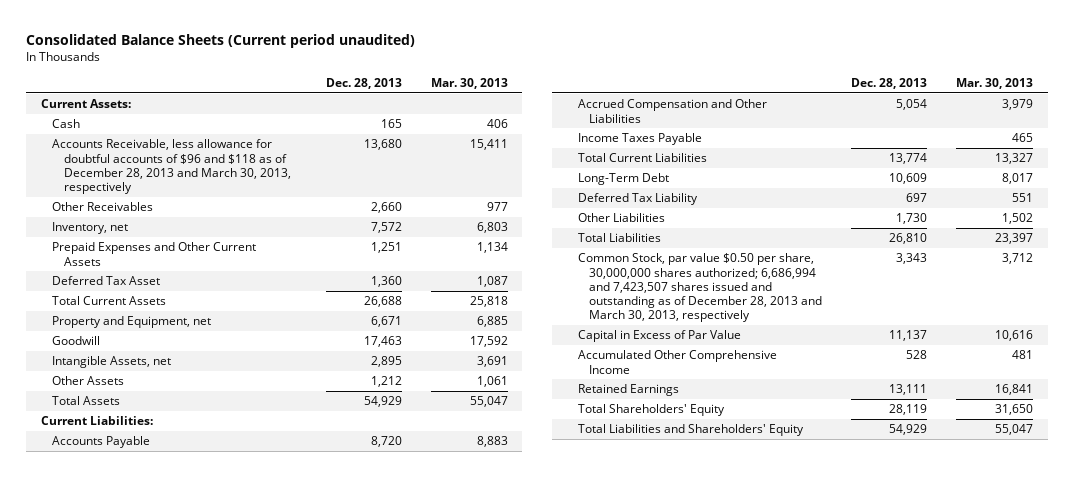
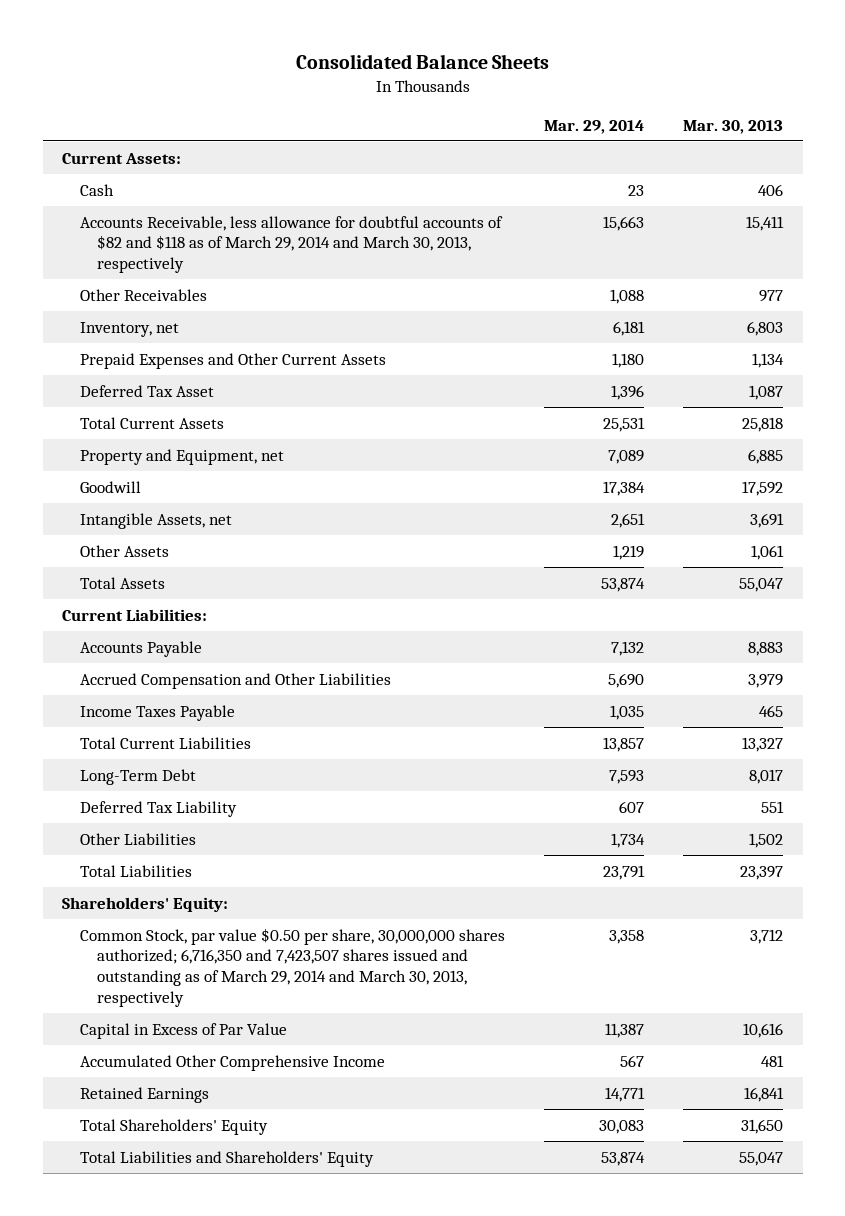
- Consolidated Balance Sheets (Current period unaudited)
+ Consolidated Balance Sheets
- | Dec. 28, 2013 | Mar. 30, 2013
+ | Mar. 29, 2014 | Mar. 30, 2013
- Accounts Receivable, less allowance for doubtful accounts of $96 and $118 as of December 28, 2013 and March 30, 2013, respectively | 13,680 | 15,411
+ Accounts Receivable, less allowance for doubtful accounts of $82 and $118 as of March 29, 2014 and March 30, 2013, respectively | 15,663 | 15,411
- Common Stock, par value $0.50 per share, 30,000,000 shares authorized; 6,686,994 and 7,423,507 shares issued and outstanding as of December 28, 2013 and March 30, 2013, respectively | 3,343 | 3,712
+ Shareholders' Equity:
+ Common Stock, par value $0.50 per share, 30,000,000 shares authorized; 6,716,350 and 7,423,507 shares issued and outstanding as of March 29, 2014 and March 30, 2013, respectively | 3,358 | 3,712

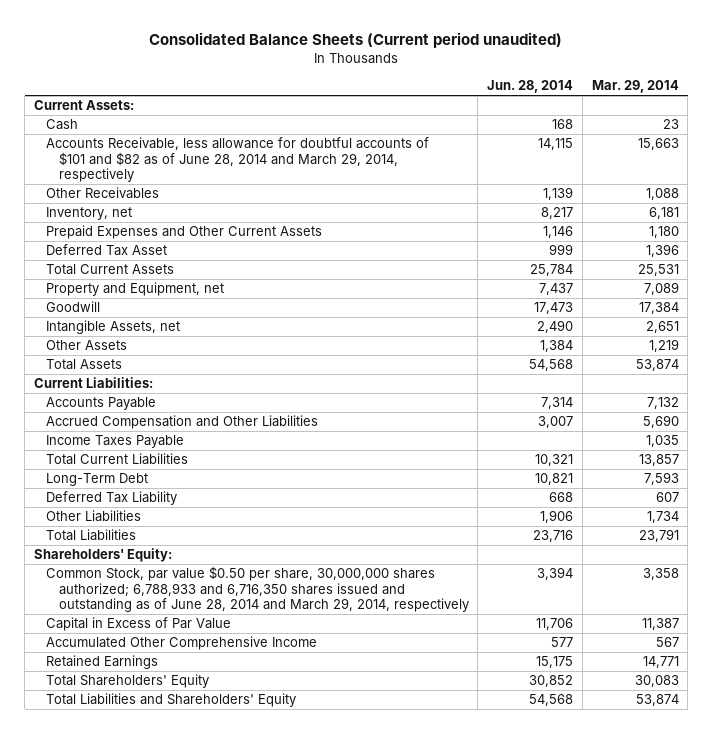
- Consolidated Balance Sheets
+ Consolidated Balance Sheets (Current period unaudited)
- | Mar. 29, 2014 | Mar. 30, 2013
+ | Jun. 28, 2014 | Mar. 29, 2014
- Accounts Receivable, less allowance for doubtful accounts of $82 and $118 as of March 29, 2014 and March 30, 2013, respectively | 15,663 | 15,411
+ Accounts Receivable, less allowance for doubtful accounts of $101 and $82 as of June 28, 2014 and March 29, 2014, respectively | 14,115 | 15,663
- Common Stock, par value $0.50 per share, 30,000,000 shares authorized; 6,716,350 and 7,423,507 shares issued and outstanding as of March 29, 2014 and March 30, 2013, respectively | 3,358 | 3,712
+ Common Stock, par value $0.50 per share, 30,000,000 shares authorized; 6,788,933 and 6,716,350 shares issued and outstanding as of June 28, 2014 and March 29, 2014, respectively | 3,394 | 3,358

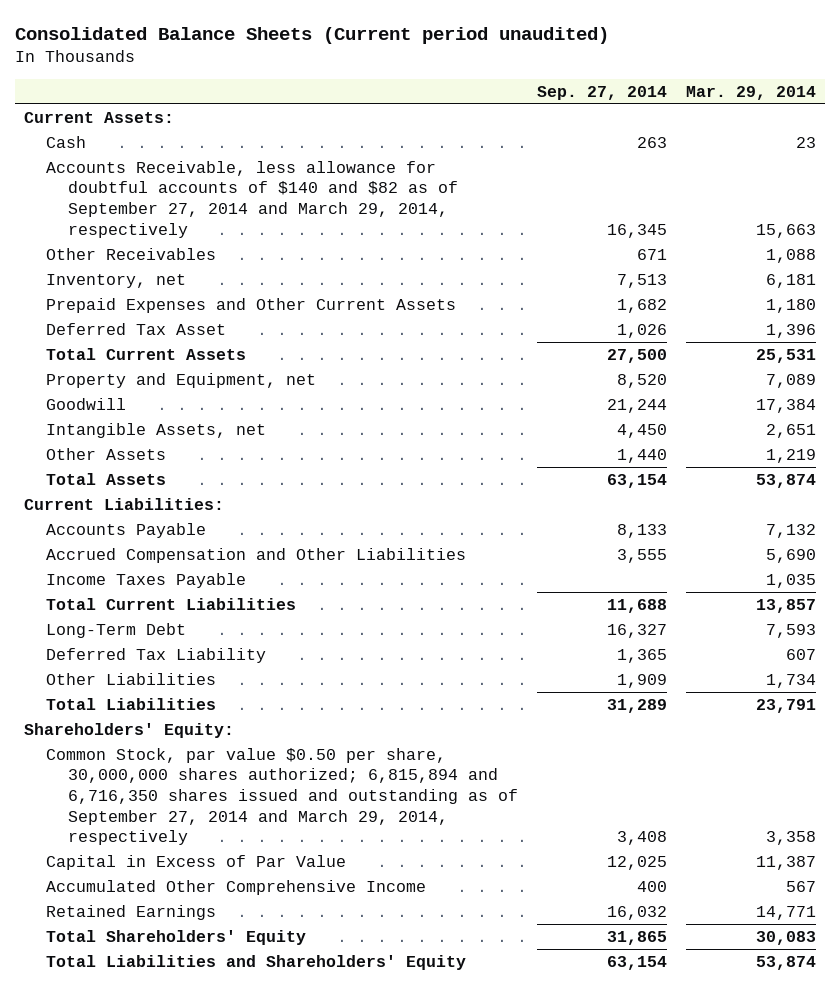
- | Jun. 28, 2014 | Mar. 29, 2014
+ | Sep. 27, 2014 | Mar. 29, 2014
- Accounts Receivable, less allowance for doubtful accounts of $101 and $82 as of June 28, 2014 and March 29, 2014, respectively | 14,115 | 15,663
+ Accounts Receivable, less allowance for doubtful accounts of $140 and $82 as of September 27, 2014 and March 29, 2014, respectively | 16,345 | 15,663
- Common Stock, par value $0.50 per share, 30,000,000 shares authorized; 6,788,933 and 6,716,350 shares issued and outstanding as of June 28, 2014 and March 29, 2014, respectively | 3,394 | 3,358
+ Common Stock, par value $0.50 per share, 30,000,000 shares authorized; 6,815,894 and 6,716,350 shares issued and outstanding as of September 27, 2014 and March 29, 2014, respectively | 3,408 | 3,358

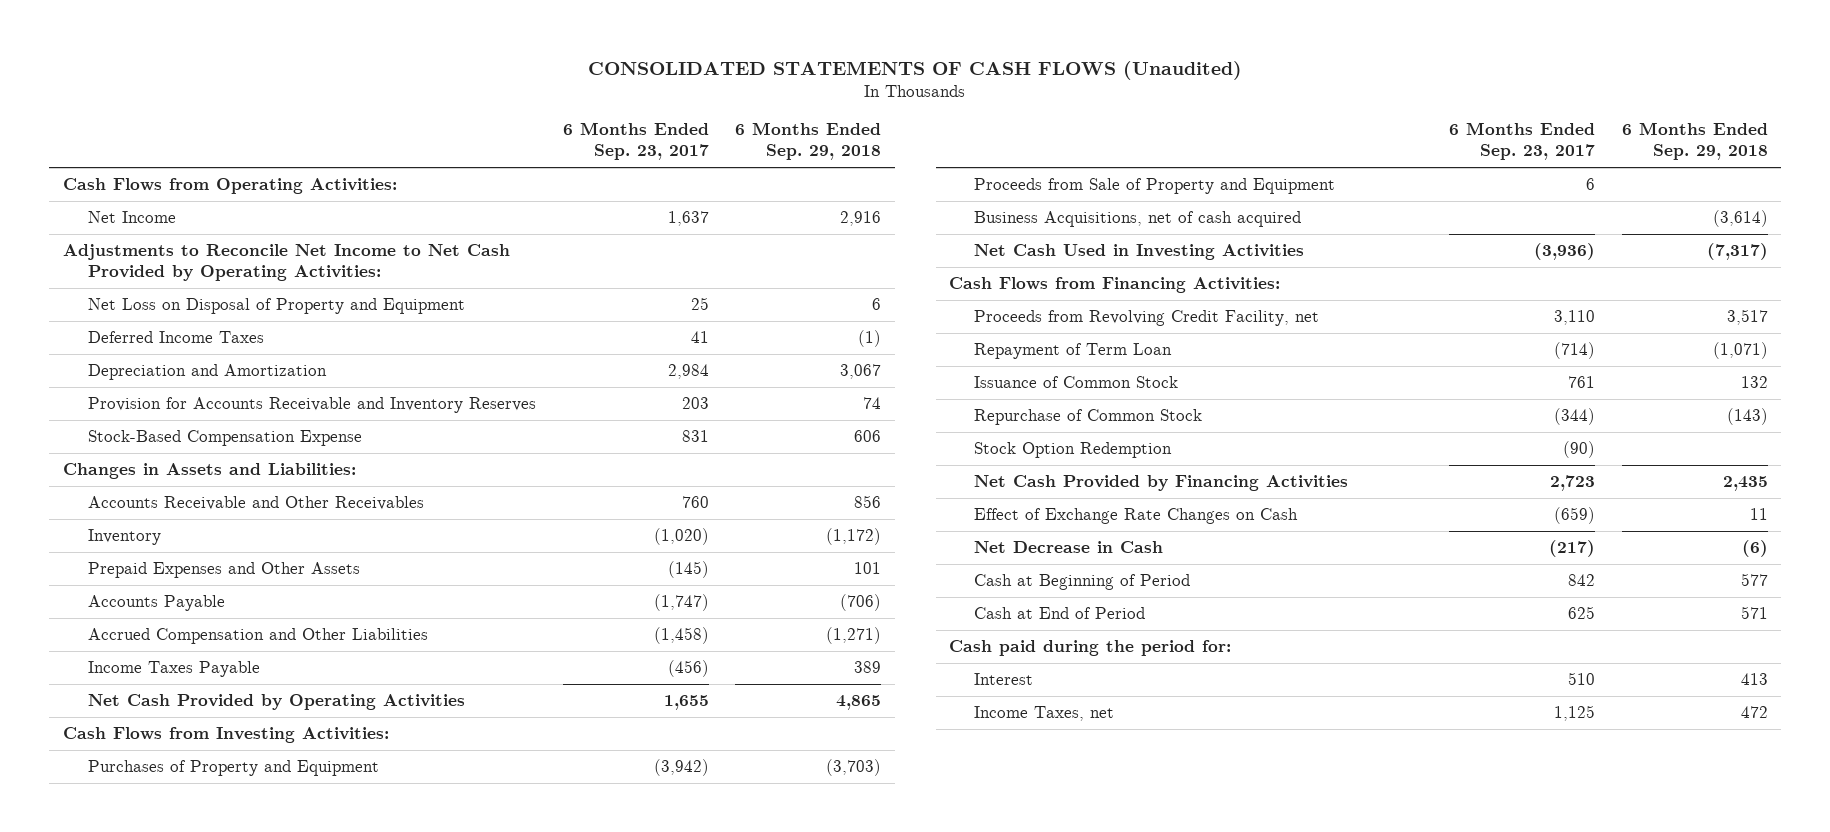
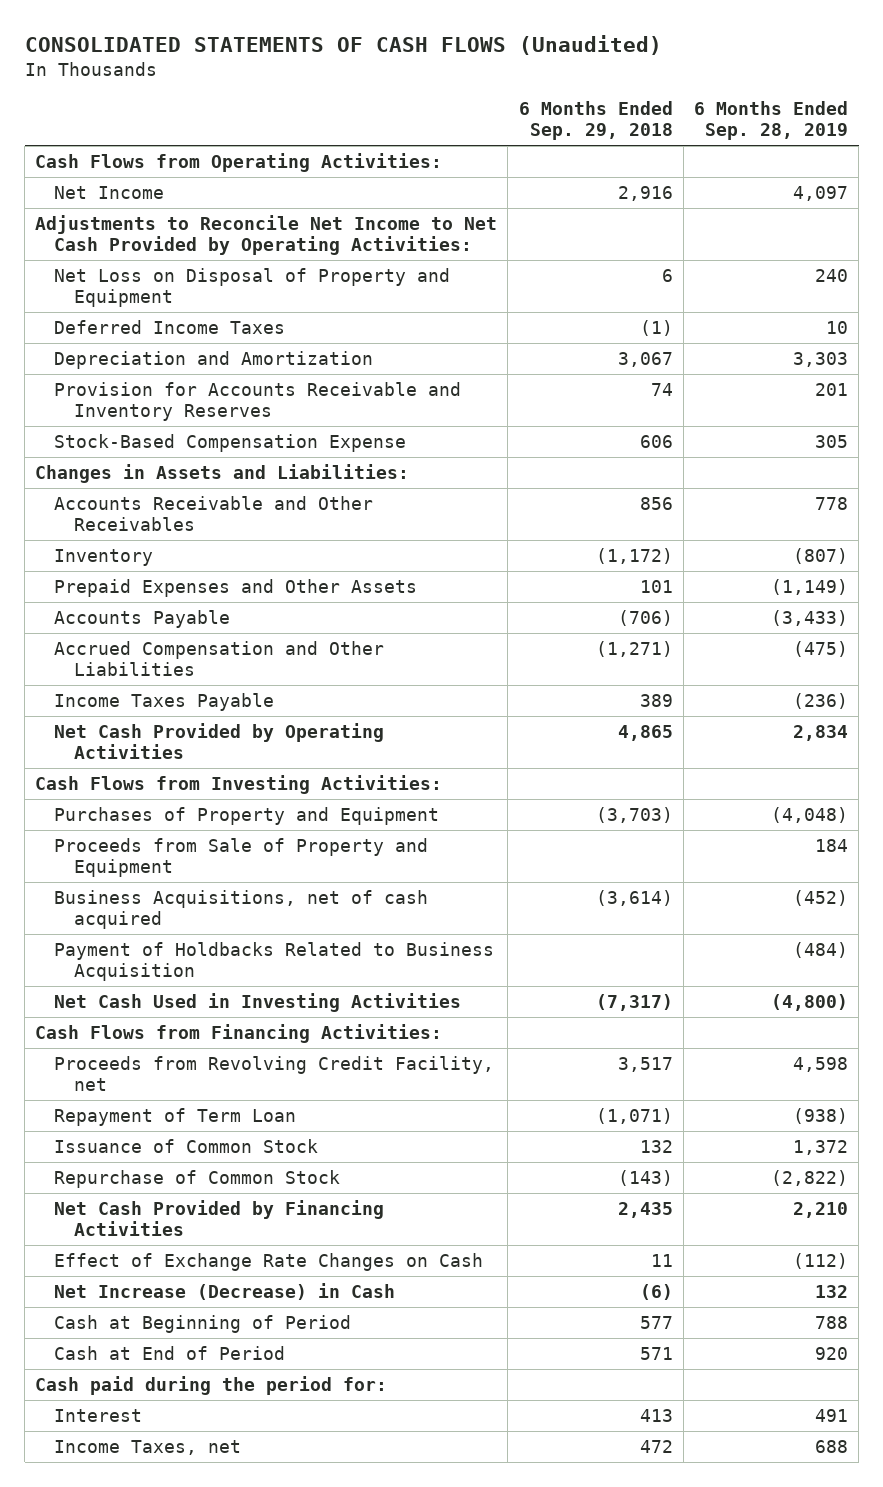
- | 6 Months Ended Sep. 23, 2017 | 6 Months Ended Sep. 29, 2018
+ | 6 Months Ended Sep. 29, 2018 | 6 Months Ended Sep. 28, 2019
+ Payment of Holdbacks Related to Business Acquisition | | (484)
- Stock Option Redemption | (90) |
- Net Decrease in Cash | (217) | (6)
+ Net Increase (Decrease) in Cash | (6) | 132

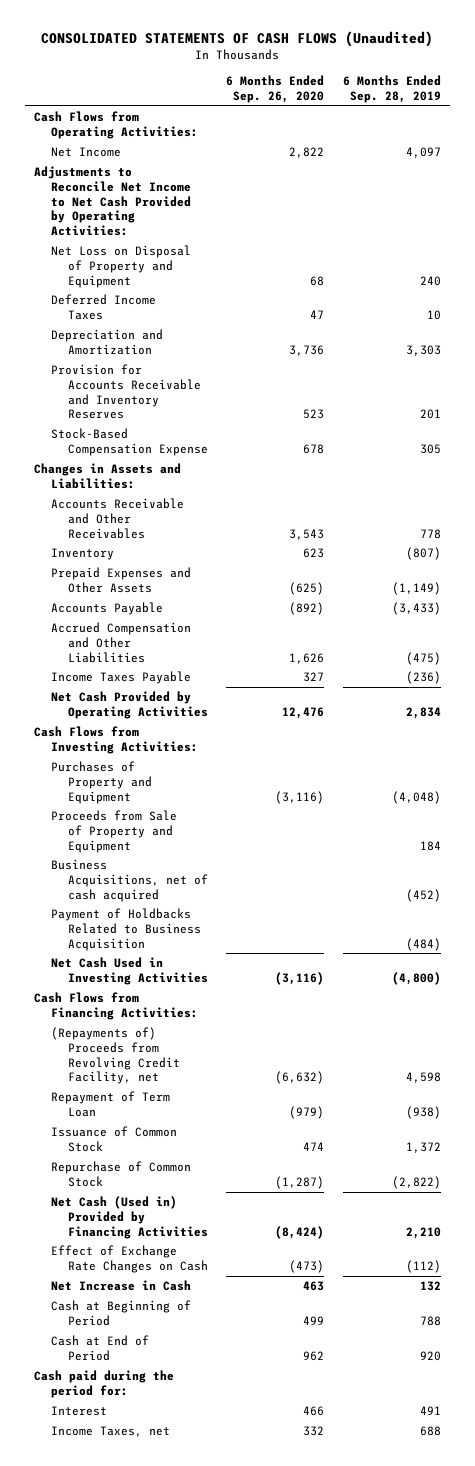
- | 6 Months Ended Sep. 29, 2018 | 6 Months Ended Sep. 28, 2019
+ | 6 Months Ended Sep. 26, 2020 | 6 Months Ended Sep. 28, 2019
- Proceeds from Revolving Credit Facility, net | 3,517 | 4,598
+ (Repayments of) Proceeds from Revolving Credit Facility, net | (6,632) | 4,598
- Net Cash Provided by Financing Activities | 2,435 | 2,210
+ Net Cash (Used in) Provided by Financing Activities | (8,424) | 2,210
- Net Increase (Decrease) in Cash | (6) | 132
+ Net Increase in Cash | 463 | 132

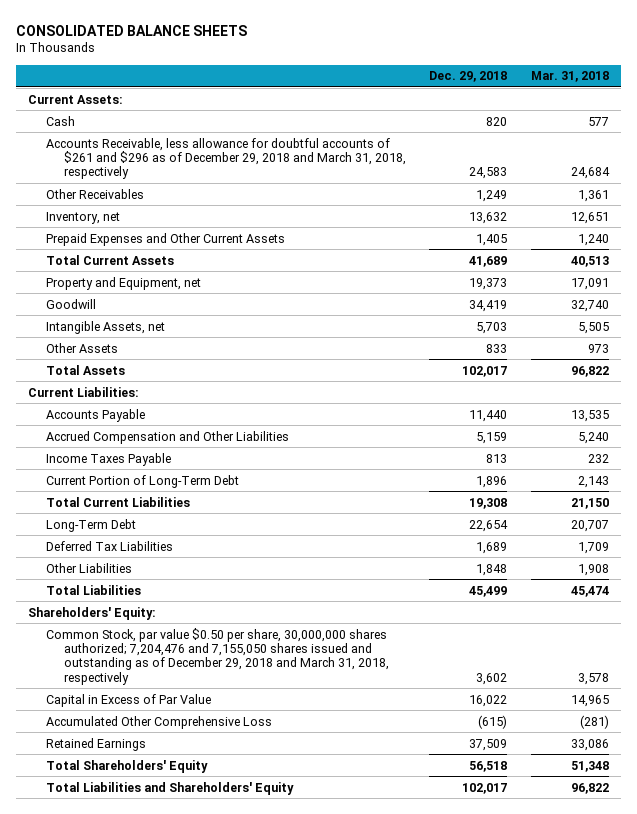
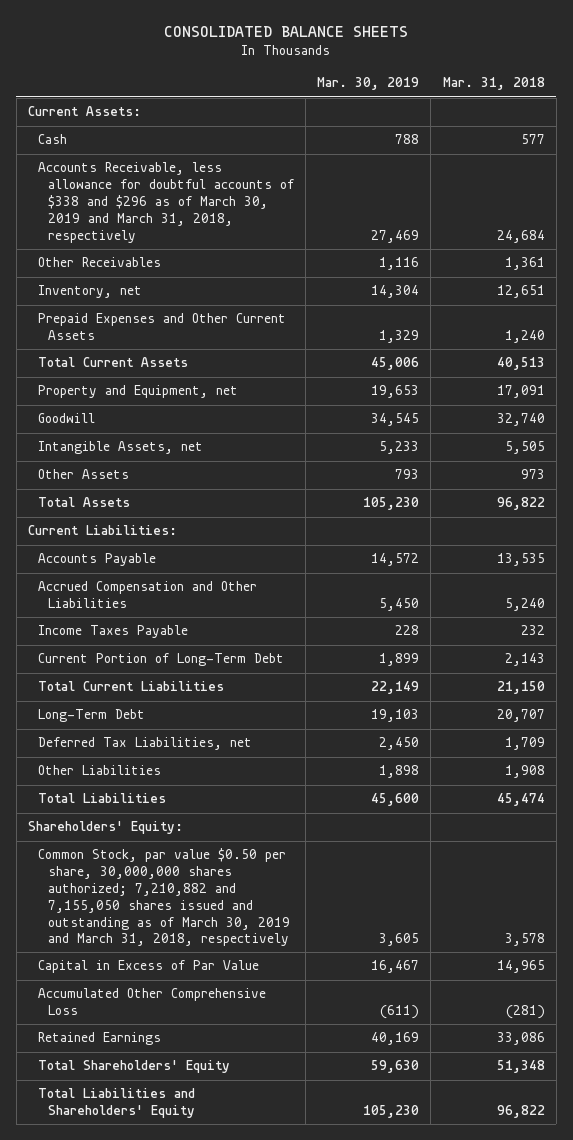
- | Dec. 29, 2018 | Mar. 31, 2018
+ | Mar. 30, 2019 | Mar. 31, 2018
- Accounts Receivable, less allowance for doubtful accounts of $261 and $296 as of December 29, 2018 and March 31, 2018, respectively | 24,583 | 24,684
+ Accounts Receivable, less allowance for doubtful accounts of $338 and $296 as of March 30, 2019 and March 31, 2018, respectively | 27,469 | 24,684
- Deferred Tax Liabilities | 1,689 | 1,709
+ Deferred Tax Liabilities, net | 2,450 | 1,709
- Common Stock, par value $0.50 per share, 30,000,000 shares authorized; 7,204,476 and 7,155,050 shares issued and outstanding as of December 29, 2018 and March 31, 2018, respectively | 3,602 | 3,578
+ Common Stock, par value $0.50 per share, 30,000,000 shares authorized; 7,210,882 and 7,155,050 shares issued and outstanding as of March 30, 2019 and March 31, 2018, respectively | 3,605 | 3,578

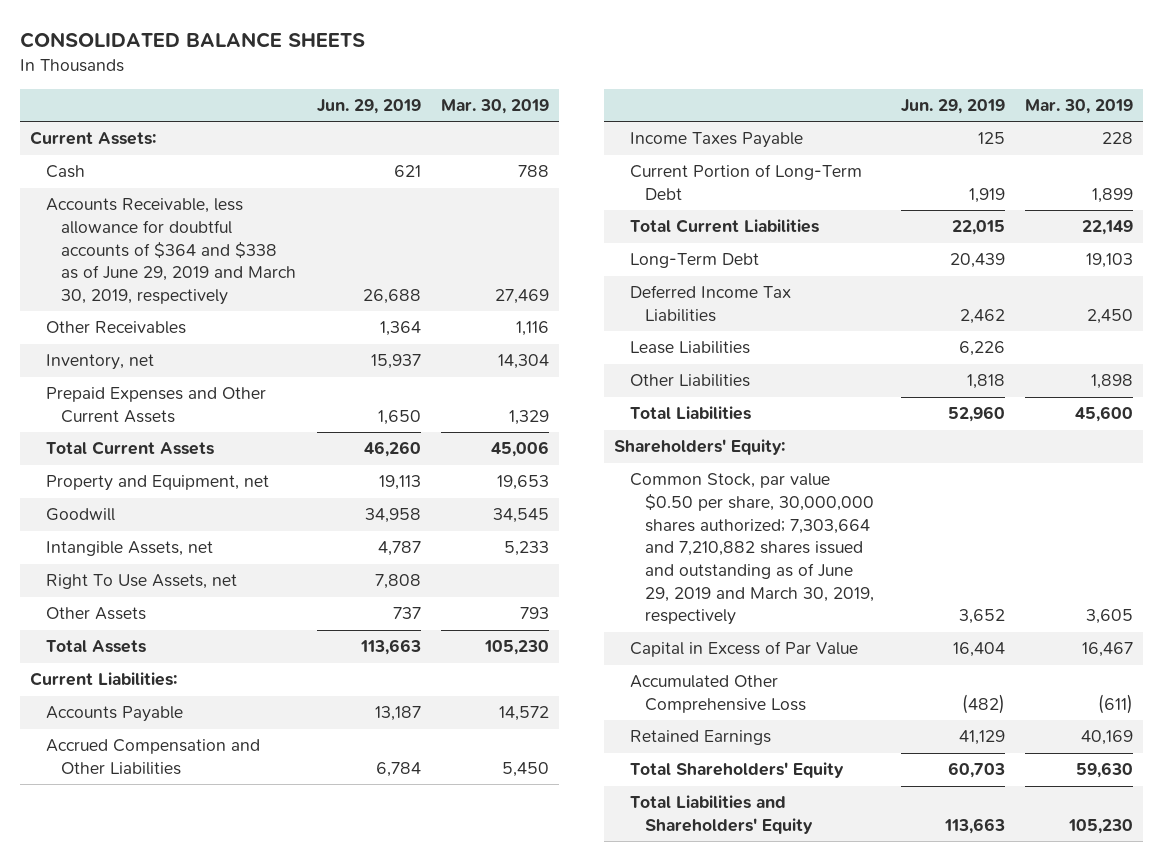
- | Mar. 30, 2019 | Mar. 31, 2018
+ | Jun. 29, 2019 | Mar. 30, 2019
- Accounts Receivable, less allowance for doubtful accounts of $338 and $296 as of March 30, 2019 and March 31, 2018, respectively | 27,469 | 24,684
+ Accounts Receivable, less allowance for doubtful accounts of $364 and $338 as of June 29, 2019 and March 30, 2019, respectively | 26,688 | 27,469
+ Right To Use Assets, net | 7,808 |
- Deferred Tax Liabilities, net | 2,450 | 1,709
+ Deferred Income Tax Liabilities | 2,462 | 2,450
+ Lease Liabilities | 6,226 |
- Common Stock, par value $0.50 per share, 30,000,000 shares authorized; 7,210,882 and 7,155,050 shares issued and outstanding as of March 30, 2019 and March 31, 2018, respectively | 3,605 | 3,578
+ Common Stock, par value $0.50 per share, 30,000,000 shares authorized; 7,303,664 and 7,210,882 shares issued and outstanding as of June 29, 2019 and March 30, 2019, respectively | 3,652 | 3,605

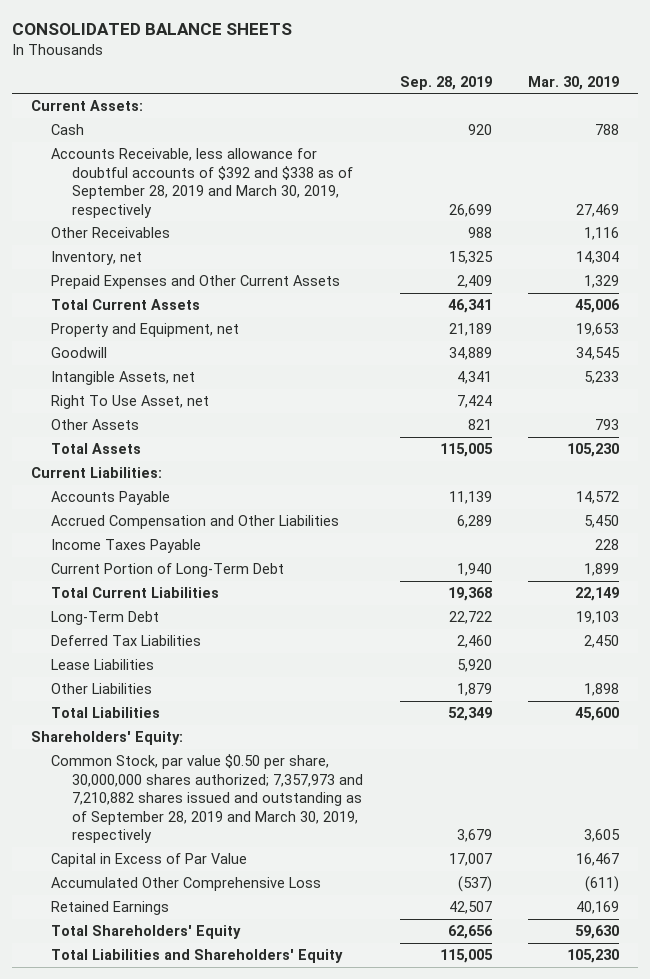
- | Jun. 29, 2019 | Mar. 30, 2019
+ | Sep. 28, 2019 | Mar. 30, 2019
- Accounts Receivable, less allowance for doubtful accounts of $364 and $338 as of June 29, 2019 and March 30, 2019, respectively | 26,688 | 27,469
+ Accounts Receivable, less allowance for doubtful accounts of $392 and $338 as of September 28, 2019 and March 30, 2019, respectively | 26,699 | 27,469
- Right To Use Assets, net | 7,808 |
+ Right To Use Asset, net | 7,424 |
- Deferred Income Tax Liabilities | 2,462 | 2,450
+ Deferred Tax Liabilities | 2,460 | 2,450
- Common Stock, par value $0.50 per share, 30,000,000 shares authorized; 7,303,664 and 7,210,882 shares issued and outstanding as of June 29, 2019 and March 30, 2019, respectively | 3,652 | 3,605
+ Common Stock, par value $0.50 per share, 30,000,000 shares authorized; 7,357,973 and 7,210,882 shares issued and outstanding as of September 28, 2019 and March 30, 2019, respectively | 3,679 | 3,605

